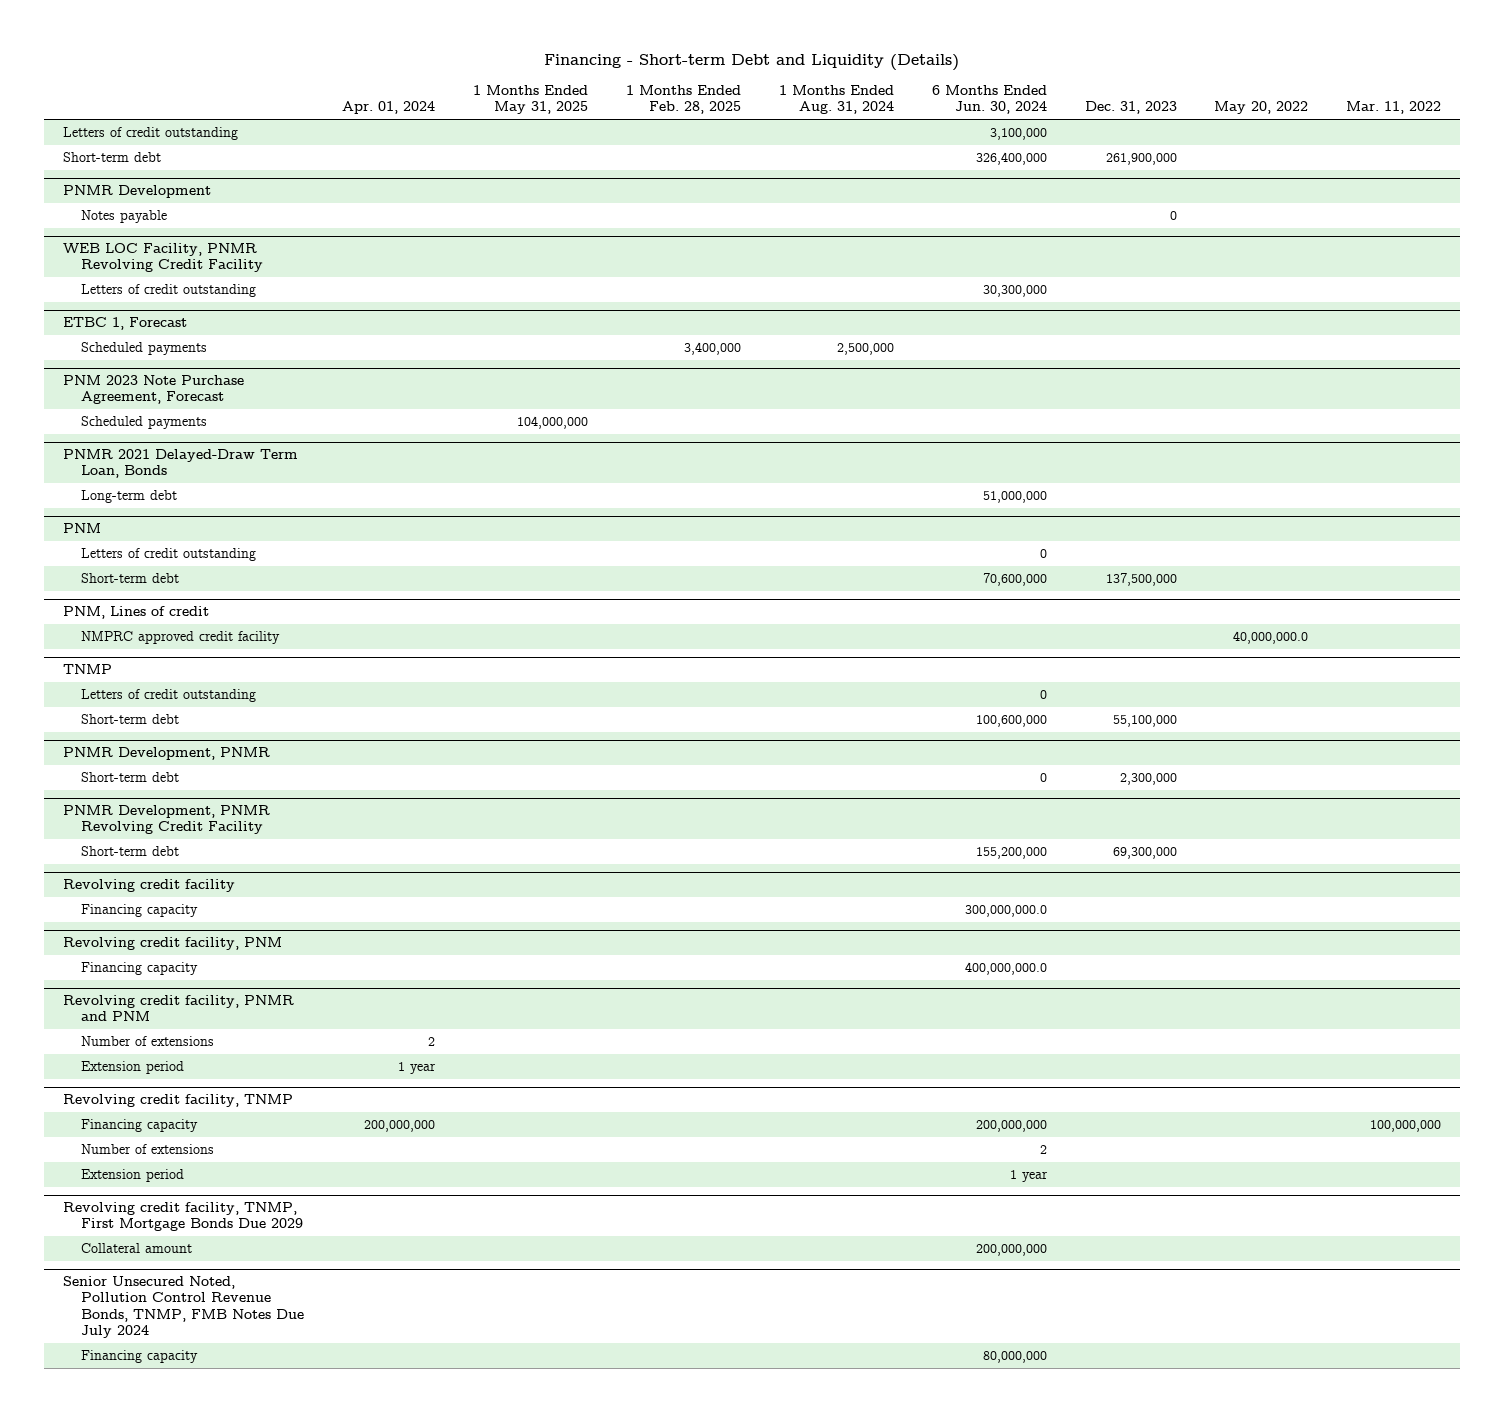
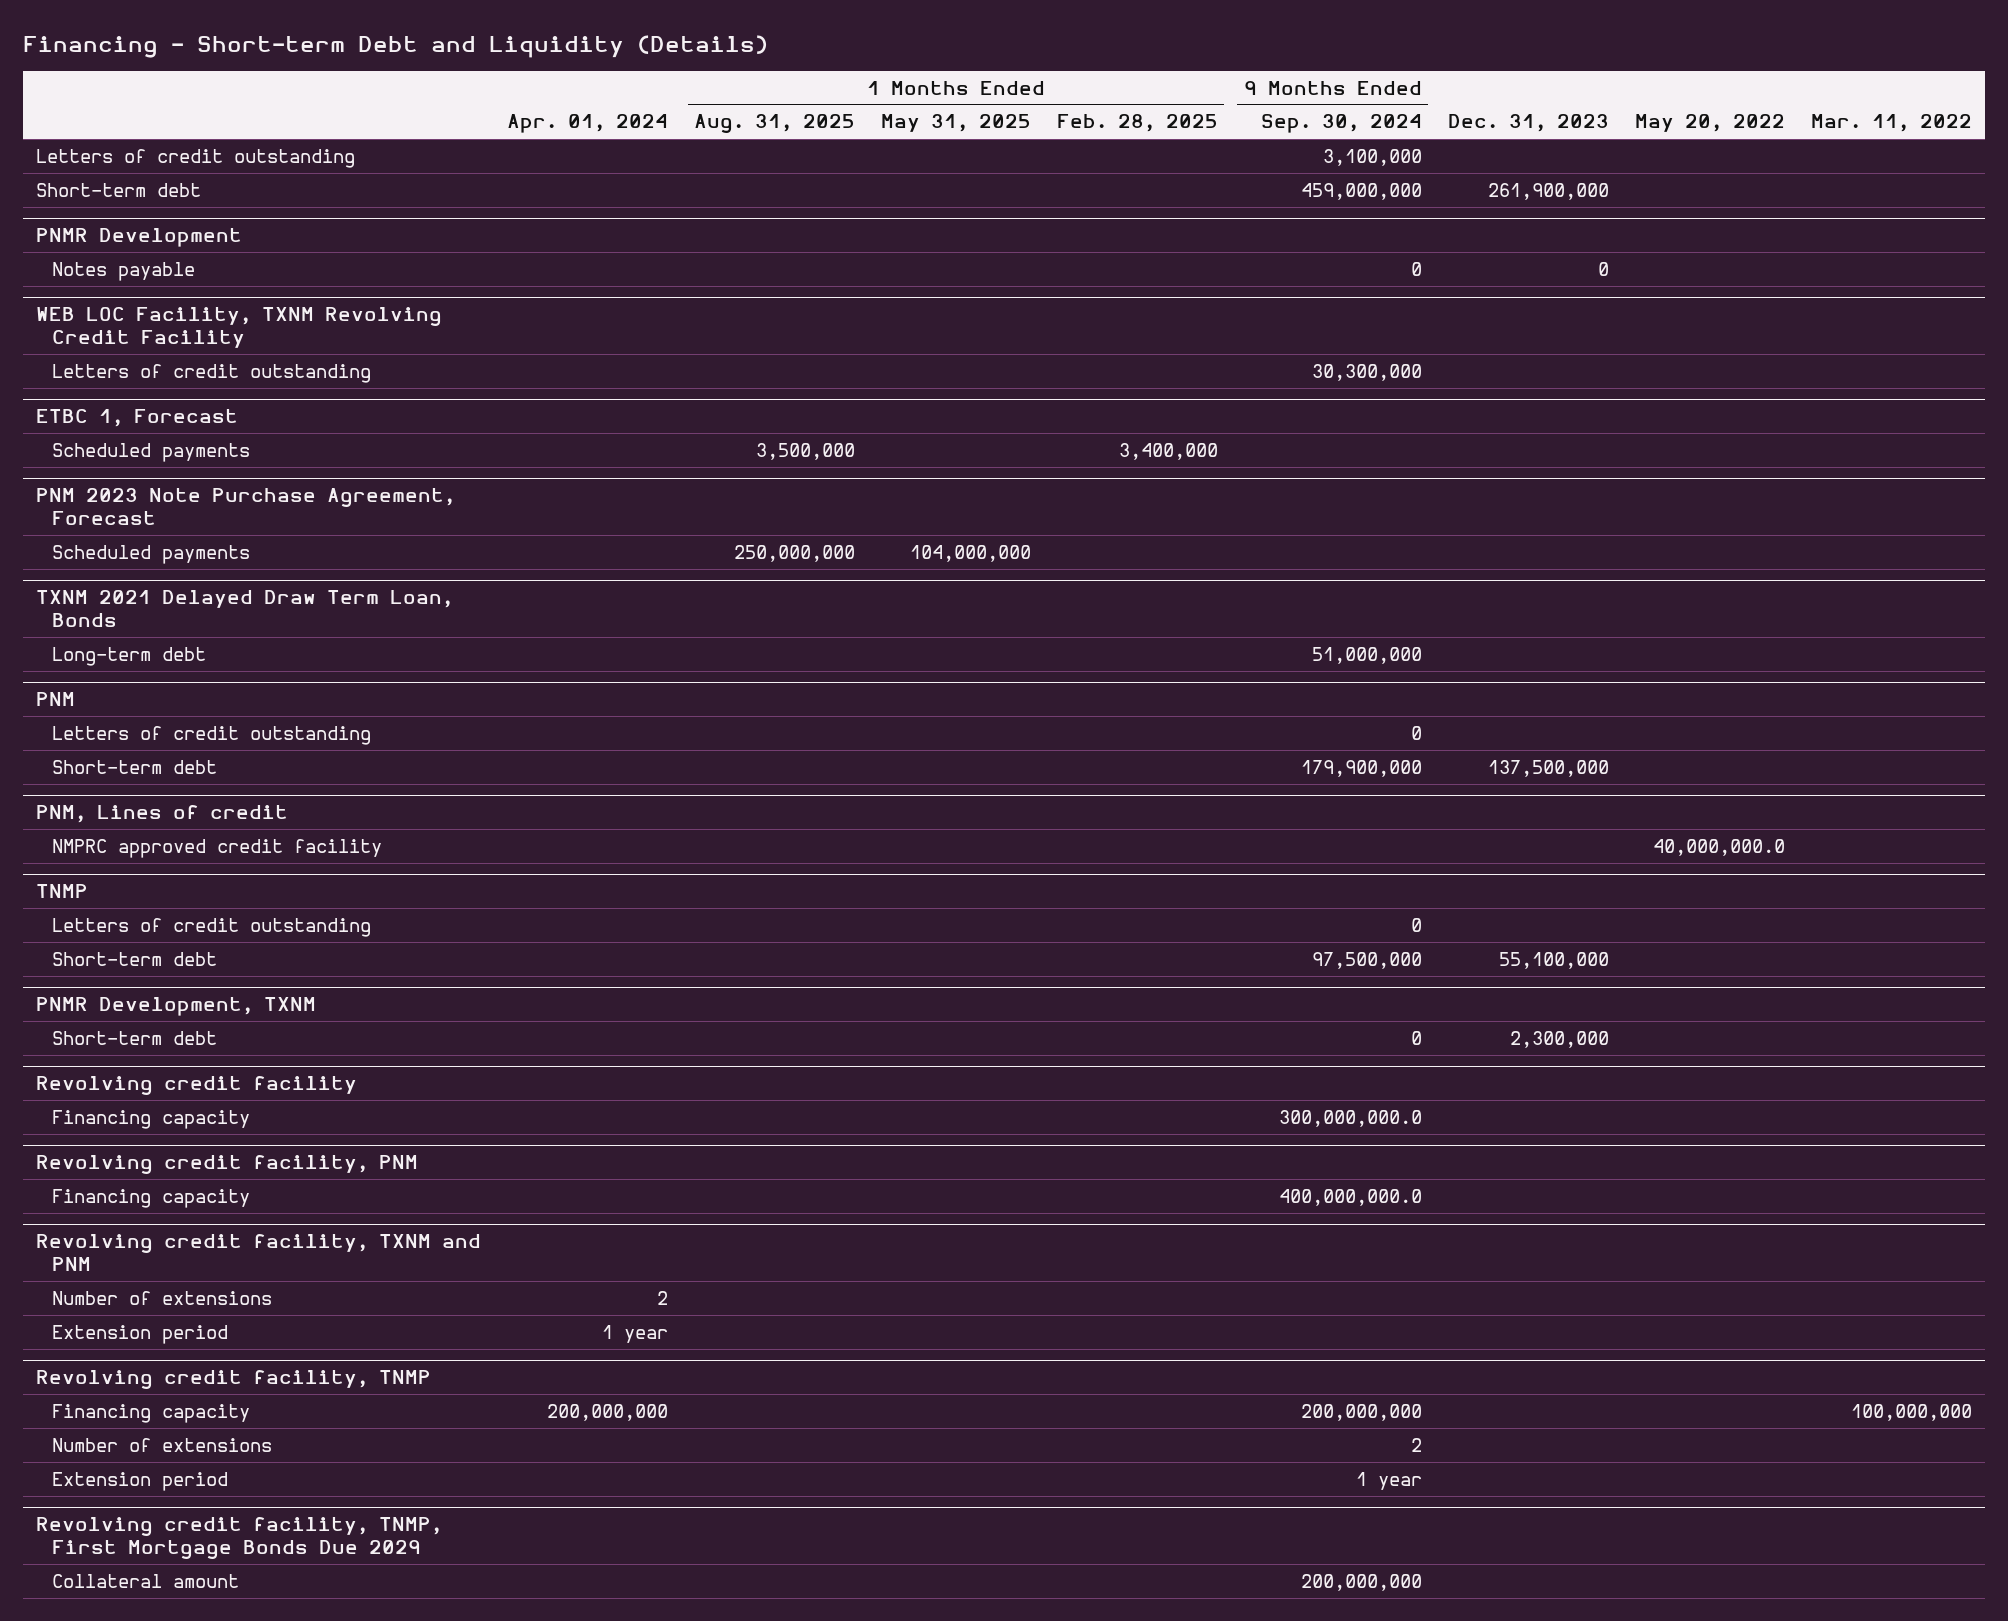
- | Apr. 01, 2024 | 1 Months Ended May 31, 2025 | 1 Months Ended Feb. 28, 2025 | 1 Months Ended Aug. 31, 2024 | 6 Months Ended Jun. 30, 2024 | Dec. 31, 2023 | May 20, 2022 | Mar. 11, 2022
+ | Apr. 01, 2024 | 1 Months Ended Aug. 31, 2025 | 1 Months Ended May 31, 2025 | 1 Months Ended Feb. 28, 2025 | 9 Months Ended Sep. 30, 2024 | Dec. 31, 2023 | May 20, 2022 | Mar. 11, 2022
- WEB LOC Facility, PNMR Revolving Credit Facility
+ WEB LOC Facility, TXNM Revolving Credit Facility
- PNMR 2021 Delayed-Draw Term Loan, Bonds
+ TXNM 2021 Delayed Draw Term Loan, Bonds
- PNMR Development, PNMR
+ PNMR Development, TXNM
- PNMR Development, PNMR Revolving Credit Facility
- Short-term debt | | | | | 155,200,000 | 69,300,000 | |
- Revolving credit facility, PNMR and PNM
+ Revolving credit facility, TXNM and PNM
- Senior Unsecured Noted, Pollution Control Revenue Bonds, TNMP, FMB Notes Due July 2024
- Financing capacity | | | | | 80,000,000 | | |

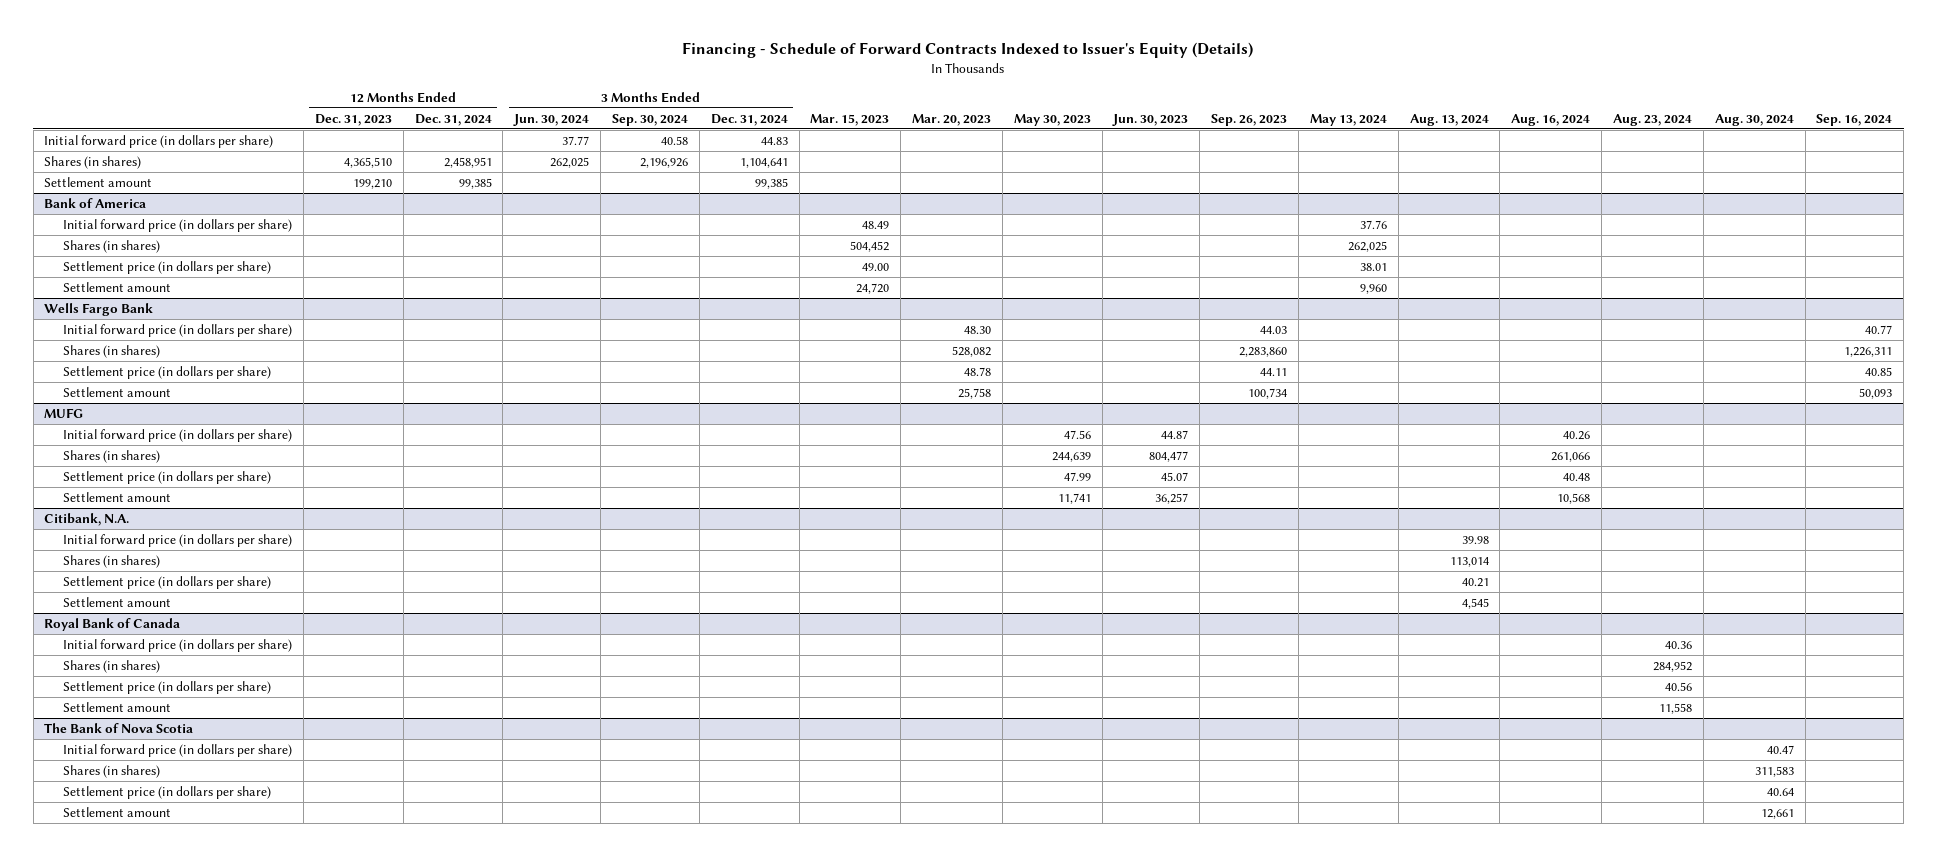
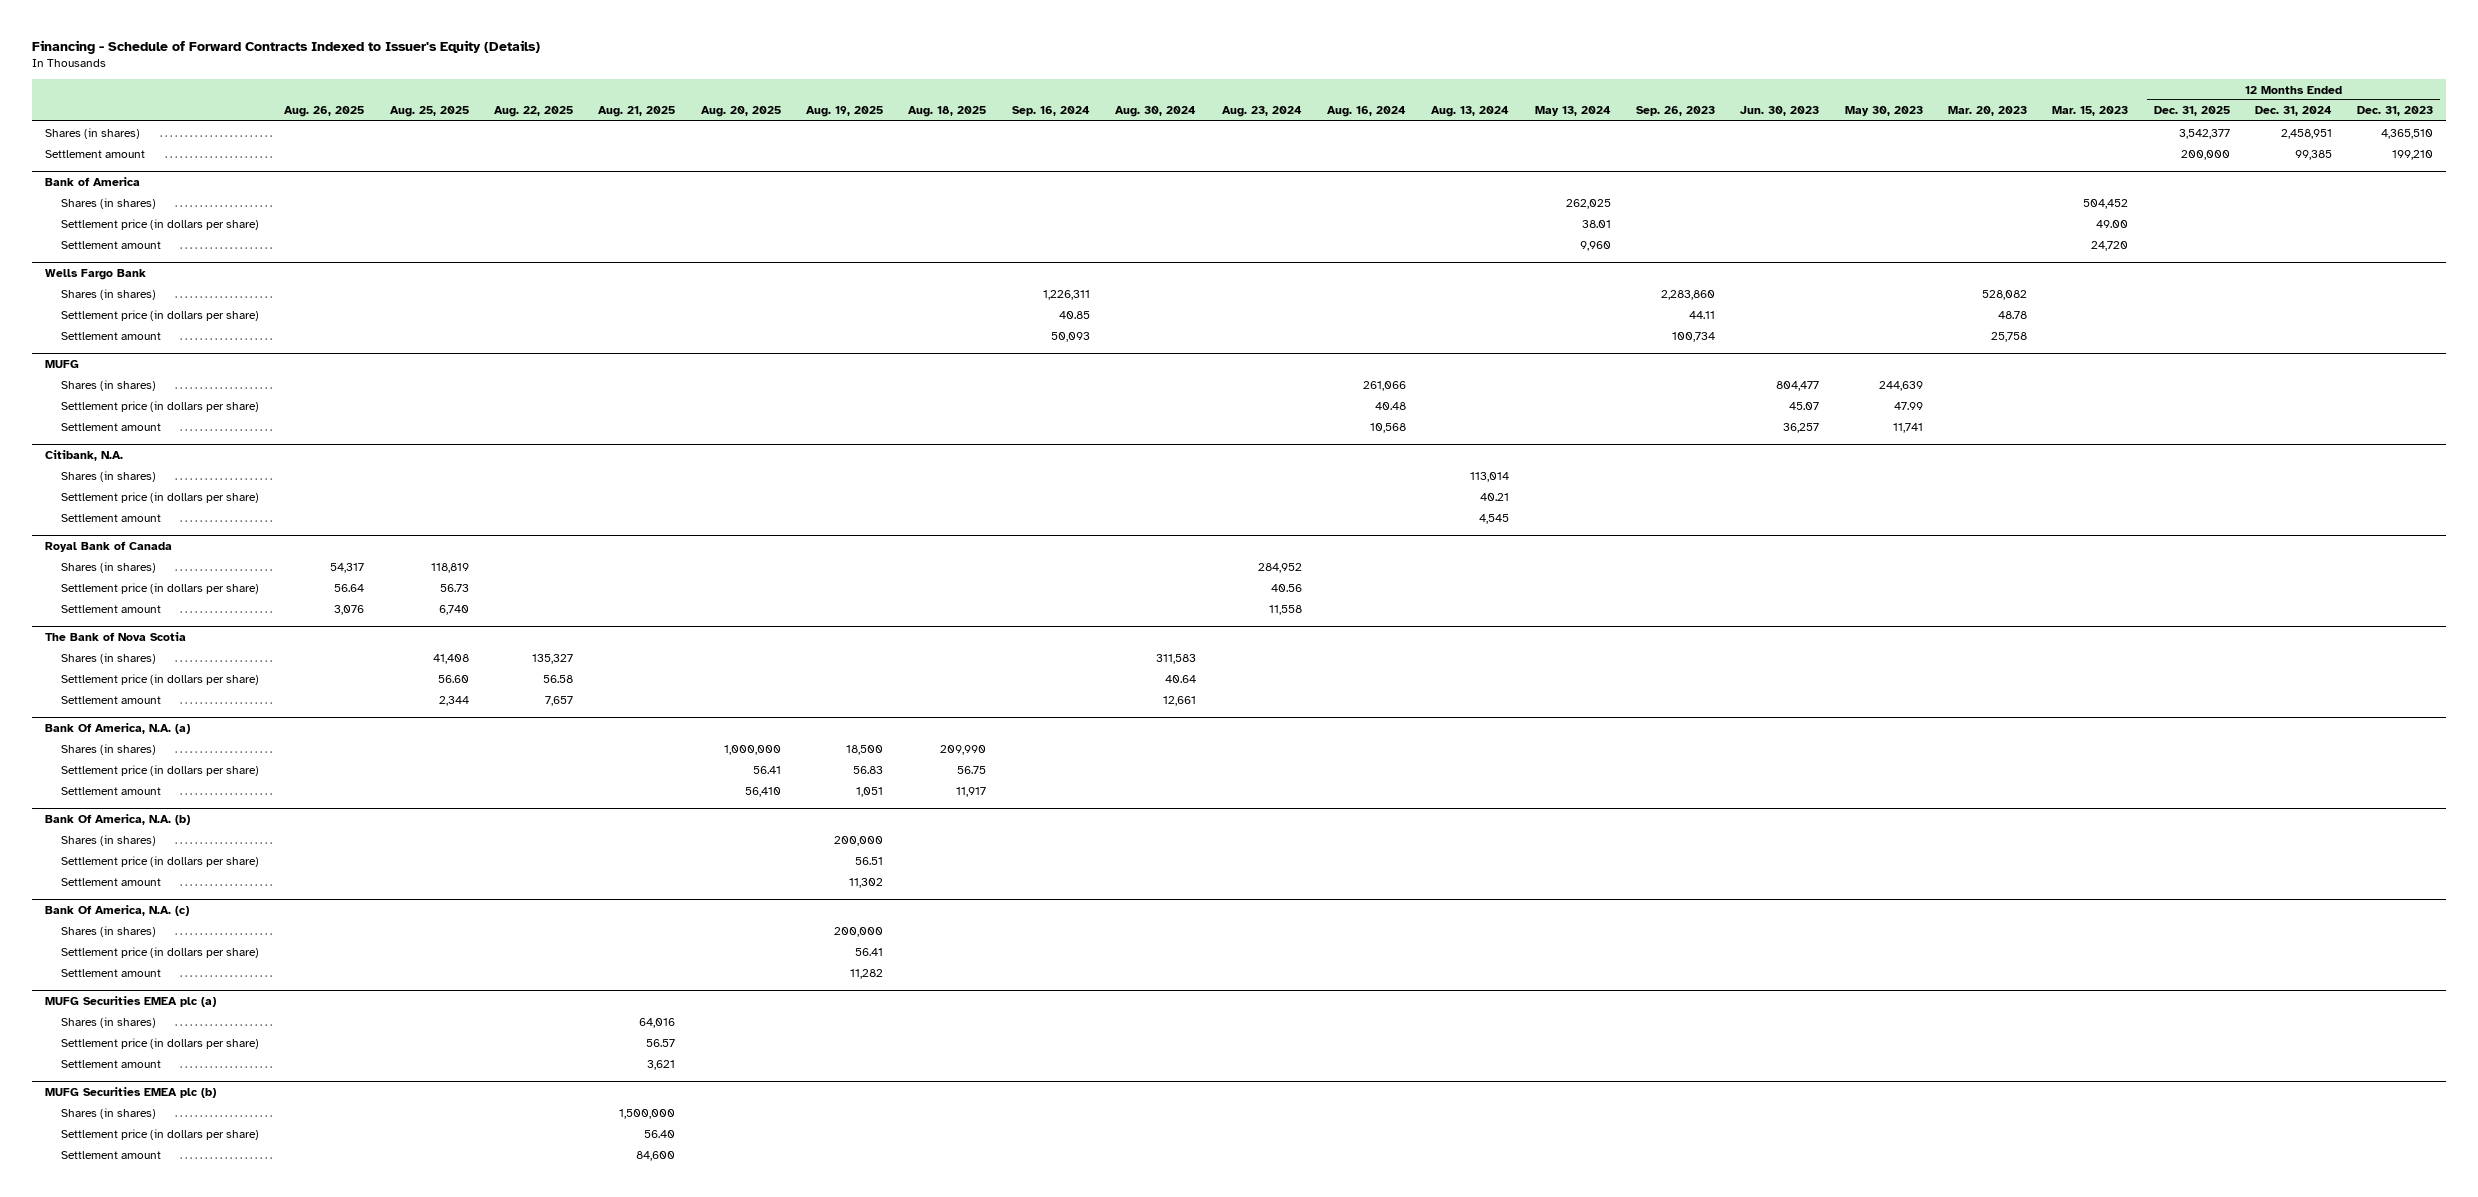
- | 12 Months Ended Dec. 31, 2023 | 12 Months Ended Dec. 31, 2024 | 3 Months Ended Jun. 30, 2024 | 3 Months Ended Sep. 30, 2024 | 3 Months Ended Dec. 31, 2024 | Mar. 15, 2023 | Mar. 20, 2023 | May 30, 2023 | Jun. 30, 2023 | Sep. 26, 2023 | May 13, 2024 | Aug. 13, 2024 | Aug. 16, 2024 | Aug. 23, 2024 | Aug. 30, 2024 | Sep. 16, 2024
+ | Aug. 26, 2025 | Aug. 25, 2025 | Aug. 22, 2025 | Aug. 21, 2025 | Aug. 20, 2025 | Aug. 19, 2025 | Aug. 18, 2025 | Sep. 16, 2024 | Aug. 30, 2024 | Aug. 23, 2024 | Aug. 16, 2024 | Aug. 13, 2024 | May 13, 2024 | Sep. 26, 2023 | Jun. 30, 2023 | May 30, 2023 | Mar. 20, 2023 | Mar. 15, 2023 | 12 Months Ended Dec. 31, 2025 | 12 Months Ended Dec. 31, 2024 | 12 Months Ended Dec. 31, 2023
- Initial forward price (in dollars per share) | | | 37.77 | 40.58 | 44.83 | | | | | | | | | | |
@ Bank of America
- Initial forward price (in dollars per share) | | | | | | 48.49 | | | | | 37.76 | | | | |
@ Wells Fargo Bank
- Initial forward price (in dollars per share) | | | | | | | 48.30 | | | 44.03 | | | | | | 40.77
@ MUFG
- Initial forward price (in dollars per share) | | | | | | | | 47.56 | 44.87 | | | | 40.26 | | |
@ Citibank, N.A.
- Initial forward price (in dollars per share) | | | | | | | | | | | | 39.98 | | | |
@ Royal Bank of Canada
- Initial forward price (in dollars per share) | | | | | | | | | | | | | | 40.36 | |
@ The Bank of Nova Scotia
- Initial forward price (in dollars per share) | | | | | | | | | | | | | | | 40.47 |
+ Bank Of America, N.A. (a)
+ Shares (in shares) | | | | | 1,000,000 | 18,500 | 209,990 | | | | | | | | | | | | | |
+ Settlement price (in dollars per share) | | | | | 56.41 | 56.83 | 56.75 | | | | | | | | | | | | | |
+ Settlement amount | | | | | 56,410 | 1,051 | 11,917 | | | | | | | | | | | | | |
+ Bank Of America, N.A. (b)
+ Shares (in shares) | | | | | | 200,000 | | | | | | | | | | | | | | |
+ Settlement price (in dollars per share) | | | | | | 56.51 | | | | | | | | | | | | | | |
+ Settlement amount | | | | | | 11,302 | | | | | | | | | | | | | | |
+ Bank Of America, N.A. (c)
+ Shares (in shares) | | | | | | 200,000 | | | | | | | | | | | | | | |
+ Settlement price (in dollars per share) | | | | | | 56.41 | | | | | | | | | | | | | | |
+ Settlement amount | | | | | | 11,282 | | | | | | | | | | | | | | |
+ MUFG Securities EMEA plc (a)
+ Shares (in shares) | | | | 64,016 | | | | | | | | | | | | | | | | |
+ Settlement price (in dollars per share) | | | | 56.57 | | | | | | | | | | | | | | | | |
+ Settlement amount | | | | 3,621 | | | | | | | | | | | | | | | | |
+ MUFG Securities EMEA plc (b)
+ Shares (in shares) | | | | 1,500,000 | | | | | | | | | | | | | | | | |
+ Settlement price (in dollars per share) | | | | 56.40 | | | | | | | | | | | | | | | | |
+ Settlement amount | | | | 84,600 | | | | | | | | | | | | | | | | |

